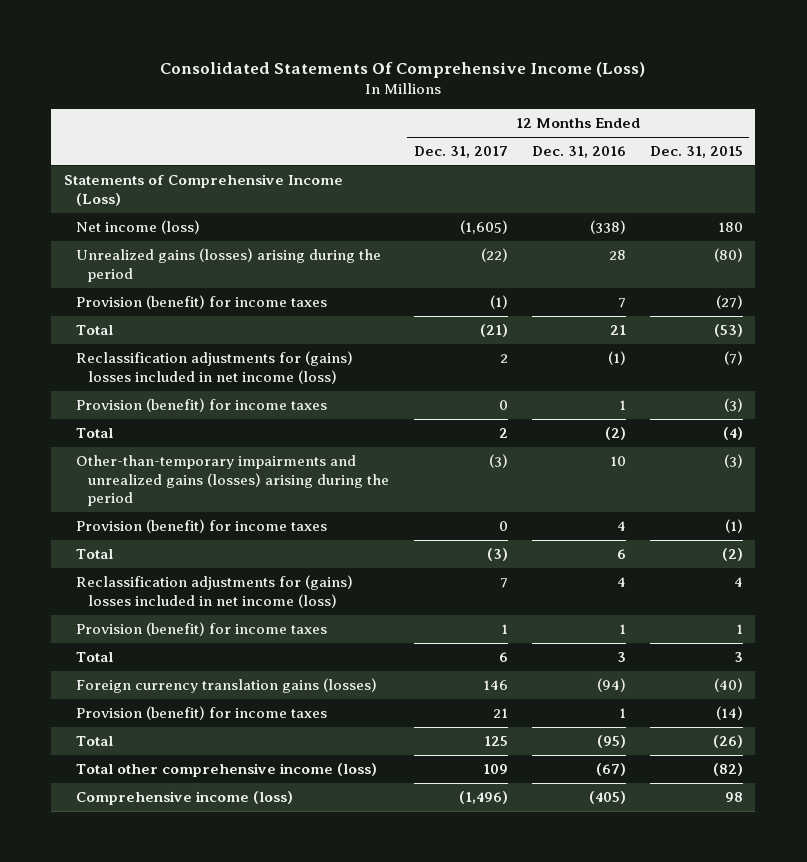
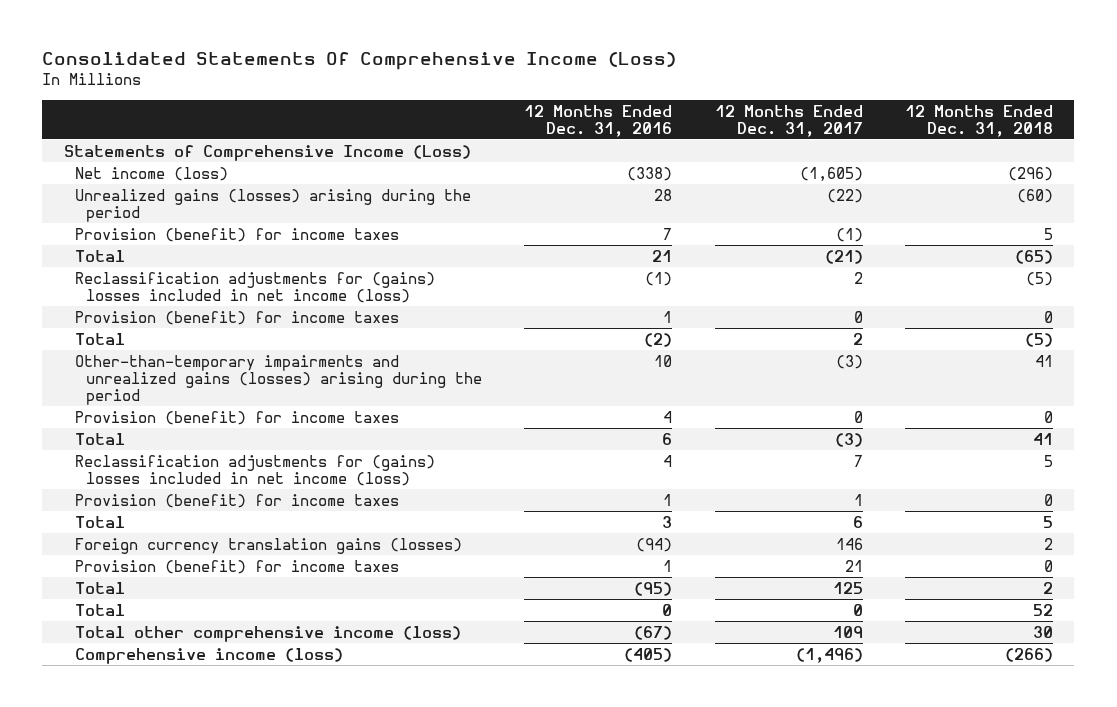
- | 12 Months Ended Dec. 31, 2017 | 12 Months Ended Dec. 31, 2016 | 12 Months Ended Dec. 31, 2015
+ | 12 Months Ended Dec. 31, 2016 | 12 Months Ended Dec. 31, 2017 | 12 Months Ended Dec. 31, 2018
+ Total | 0 | 0 | 52

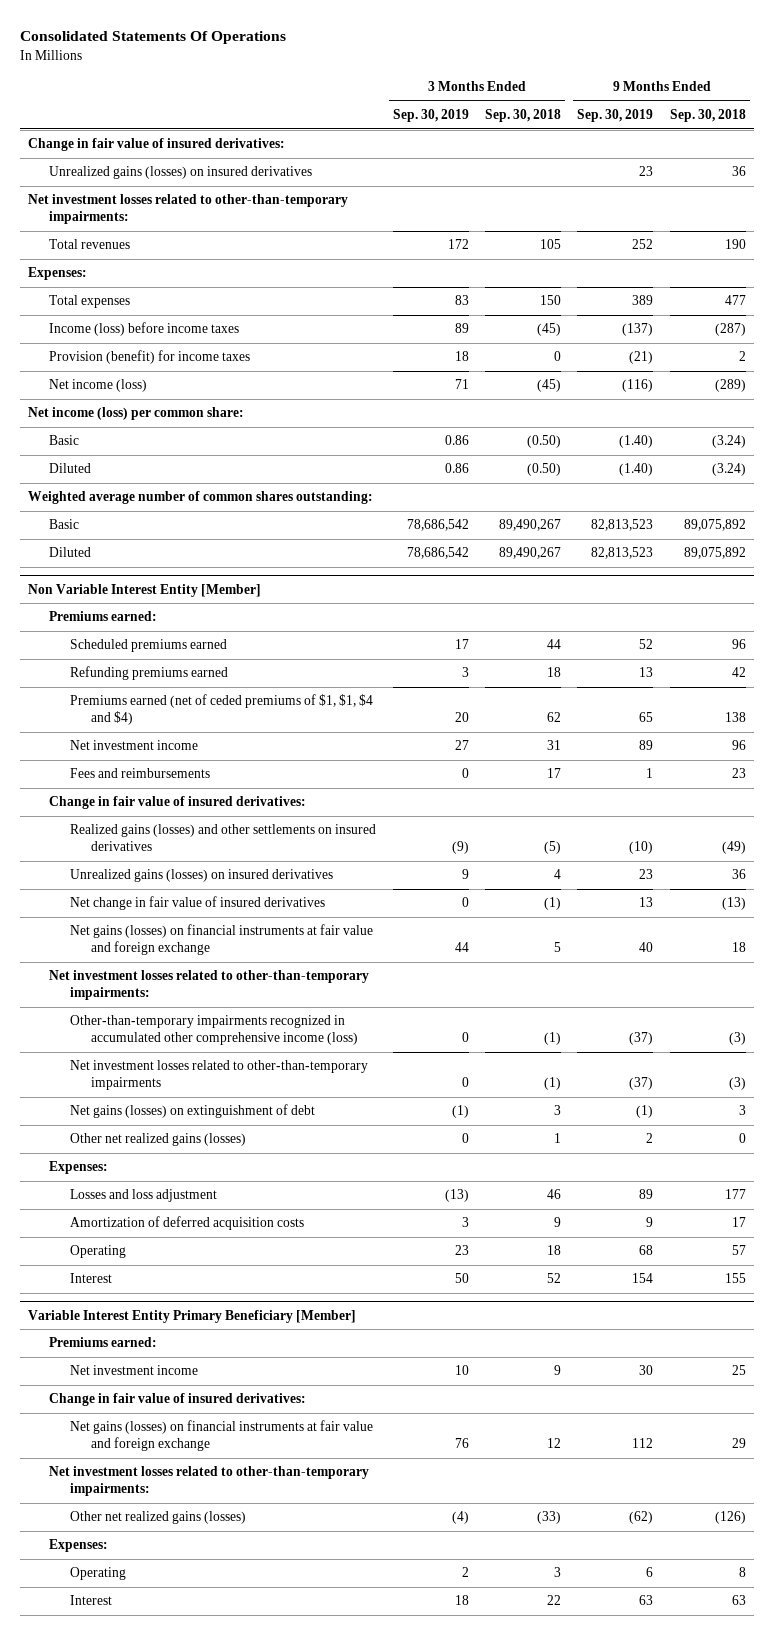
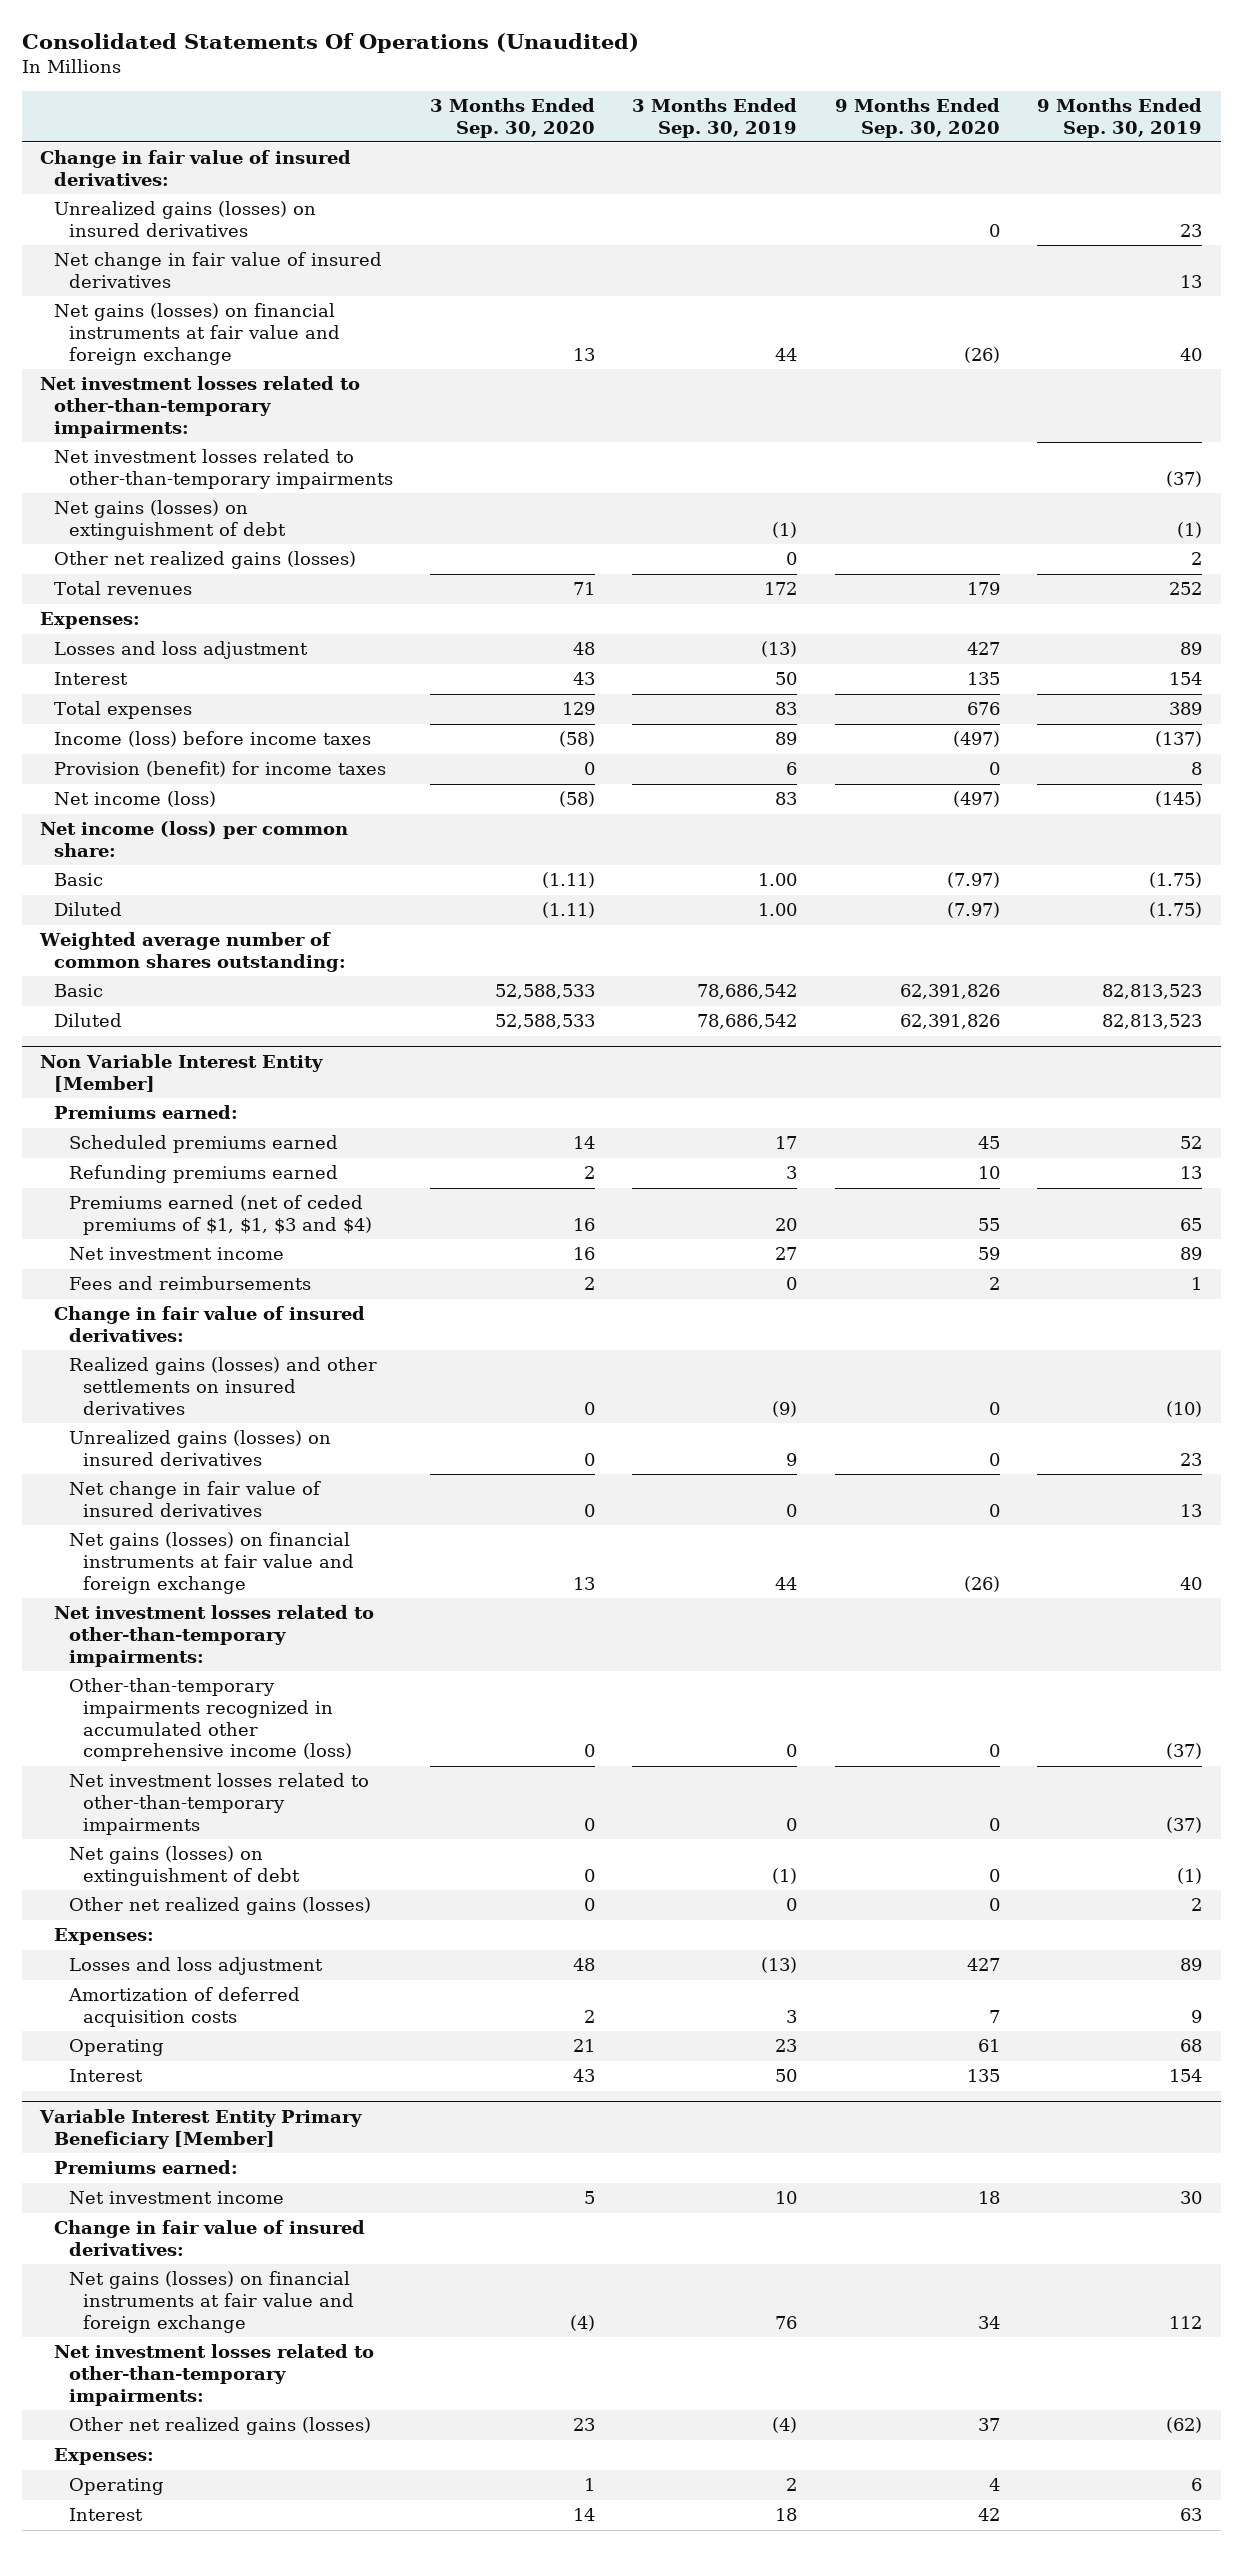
- Consolidated Statements Of Operations
+ Consolidated Statements Of Operations (Unaudited)
- | 3 Months Ended Sep. 30, 2019 | 3 Months Ended Sep. 30, 2018 | 9 Months Ended Sep. 30, 2019 | 9 Months Ended Sep. 30, 2018
+ | 3 Months Ended Sep. 30, 2020 | 3 Months Ended Sep. 30, 2019 | 9 Months Ended Sep. 30, 2020 | 9 Months Ended Sep. 30, 2019
+ Net change in fair value of insured derivatives | | | | 13
+ Net gains (losses) on financial instruments at fair value and foreign exchange | 13 | 44 | (26) | 40
+ Net investment losses related to other-than-temporary impairments | | | | (37)
+ Net gains (losses) on extinguishment of debt | | (1) | | (1)
+ Other net realized gains (losses) | | 0 | | 2
+ Losses and loss adjustment | 48 | (13) | 427 | 89
+ Interest | 43 | 50 | 135 | 154
- Provision (benefit) for income taxes | 18 | 0 | (21) | 2
- Net income (loss) | 71 | (45) | (116) | (289)
+ Provision (benefit) for income taxes | 0 | 6 | 0 | 8
+ Net income (loss) | (58) | 83 | (497) | (145)
- Basic | 0.86 | (0.50) | (1.40) | (3.24)
- Diluted | 0.86 | (0.50) | (1.40) | (3.24)
+ Basic | (1.11) | 1.00 | (7.97) | (1.75)
+ Diluted | (1.11) | 1.00 | (7.97) | (1.75)
@ Non Variable Interest Entity [Member]
- Premiums earned (net of ceded premiums of $1, $1, $4 and $4) | 20 | 62 | 65 | 138
+ Premiums earned (net of ceded premiums of $1, $1, $3 and $4) | 16 | 20 | 55 | 65

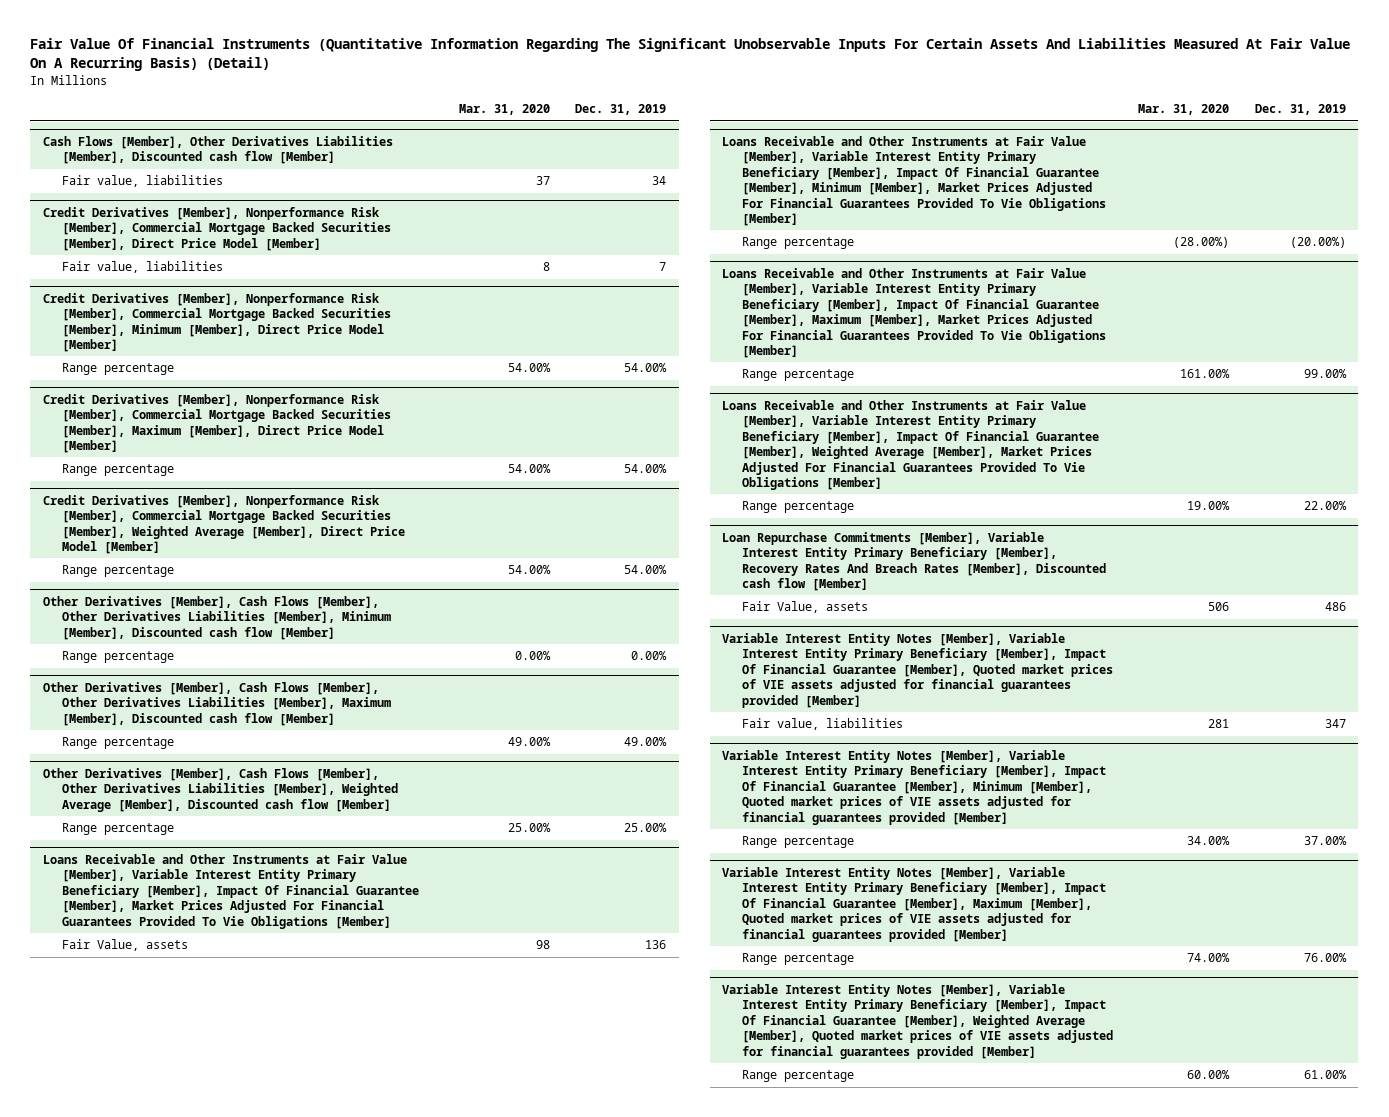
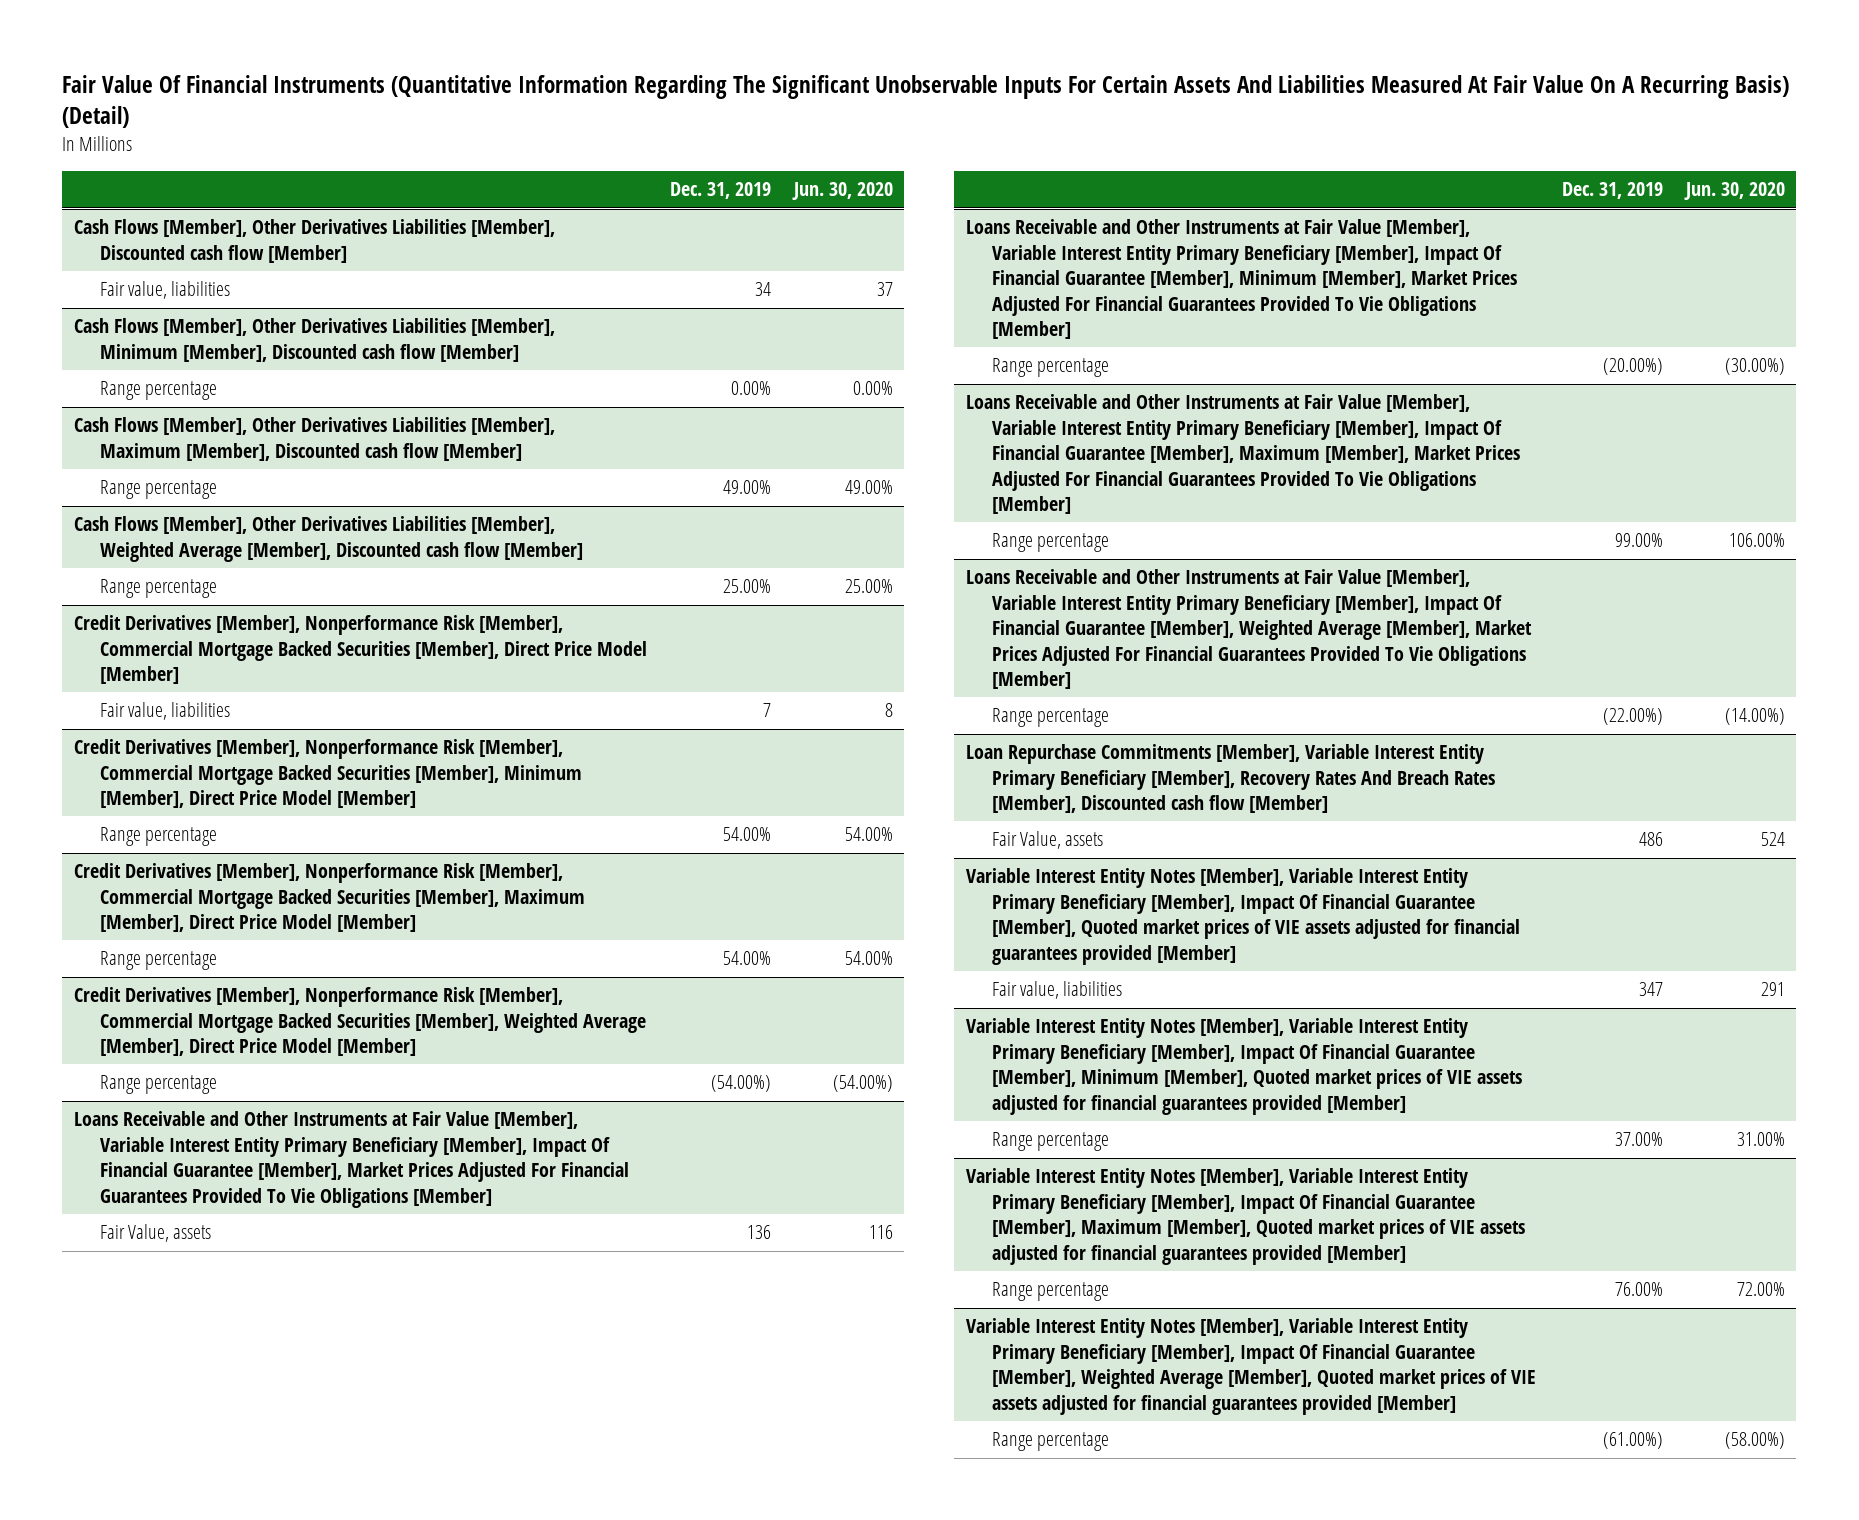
- | Mar. 31, 2020 | Dec. 31, 2019
+ | Dec. 31, 2019 | Jun. 30, 2020
+ Cash Flows [Member], Other Derivatives Liabilities [Member], Minimum [Member], Discounted cash flow [Member]
+ Range percentage | 0.00% | 0.00%
+ Cash Flows [Member], Other Derivatives Liabilities [Member], Maximum [Member], Discounted cash flow [Member]
+ Range percentage | 49.00% | 49.00%
+ Cash Flows [Member], Other Derivatives Liabilities [Member], Weighted Average [Member], Discounted cash flow [Member]
+ Range percentage | 25.00% | 25.00%
@ Credit Derivatives [Member], Nonperformance Risk [Member], Commercial Mortgage Backed Securities [Member], Weighted Average [Member], Direct Price Model [Member]
- Range percentage | 54.00% | 54.00%
- Other Derivatives [Member], Cash Flows [Member], Other Derivatives Liabilities [Member], Minimum [Member], Discounted cash flow [Member]
- Range percentage | 0.00% | 0.00%
- Other Derivatives [Member], Cash Flows [Member], Other Derivatives Liabilities [Member], Maximum [Member], Discounted cash flow [Member]
- Range percentage | 49.00% | 49.00%
- Other Derivatives [Member], Cash Flows [Member], Other Derivatives Liabilities [Member], Weighted Average [Member], Discounted cash flow [Member]
- Range percentage | 25.00% | 25.00%
@ Credit Derivatives [Member], Nonperformance Risk [Member], Commercial Mortgage Backed Securities [Member], Weighted Average [Member], Direct Price Model [Member]
+ Range percentage | (54.00%) | (54.00%)
@ Loans Receivable and Other Instruments at Fair Value [Member], Variable Interest Entity Primary Beneficiary [Member], Impact Of Financial Guarantee [Member], Weighted Average [Member], Market Prices Adjusted For Financial Guarantees Provided To Vie Obligations [Member]
- Range percentage | 19.00% | 22.00%
+ Range percentage | (22.00%) | (14.00%)
@ Variable Interest Entity Notes [Member], Variable Interest Entity Primary Beneficiary [Member], Impact Of Financial Guarantee [Member], Weighted Average [Member], Quoted market prices of VIE assets adjusted for financial guarantees provided [Member]
- Range percentage | 60.00% | 61.00%
+ Range percentage | (61.00%) | (58.00%)

